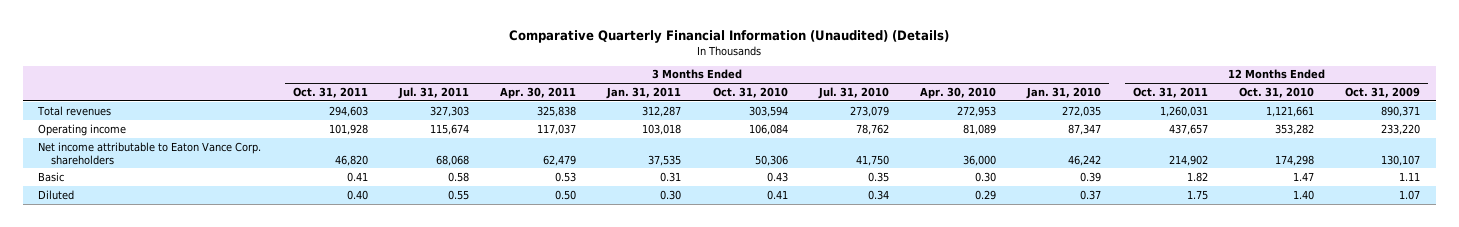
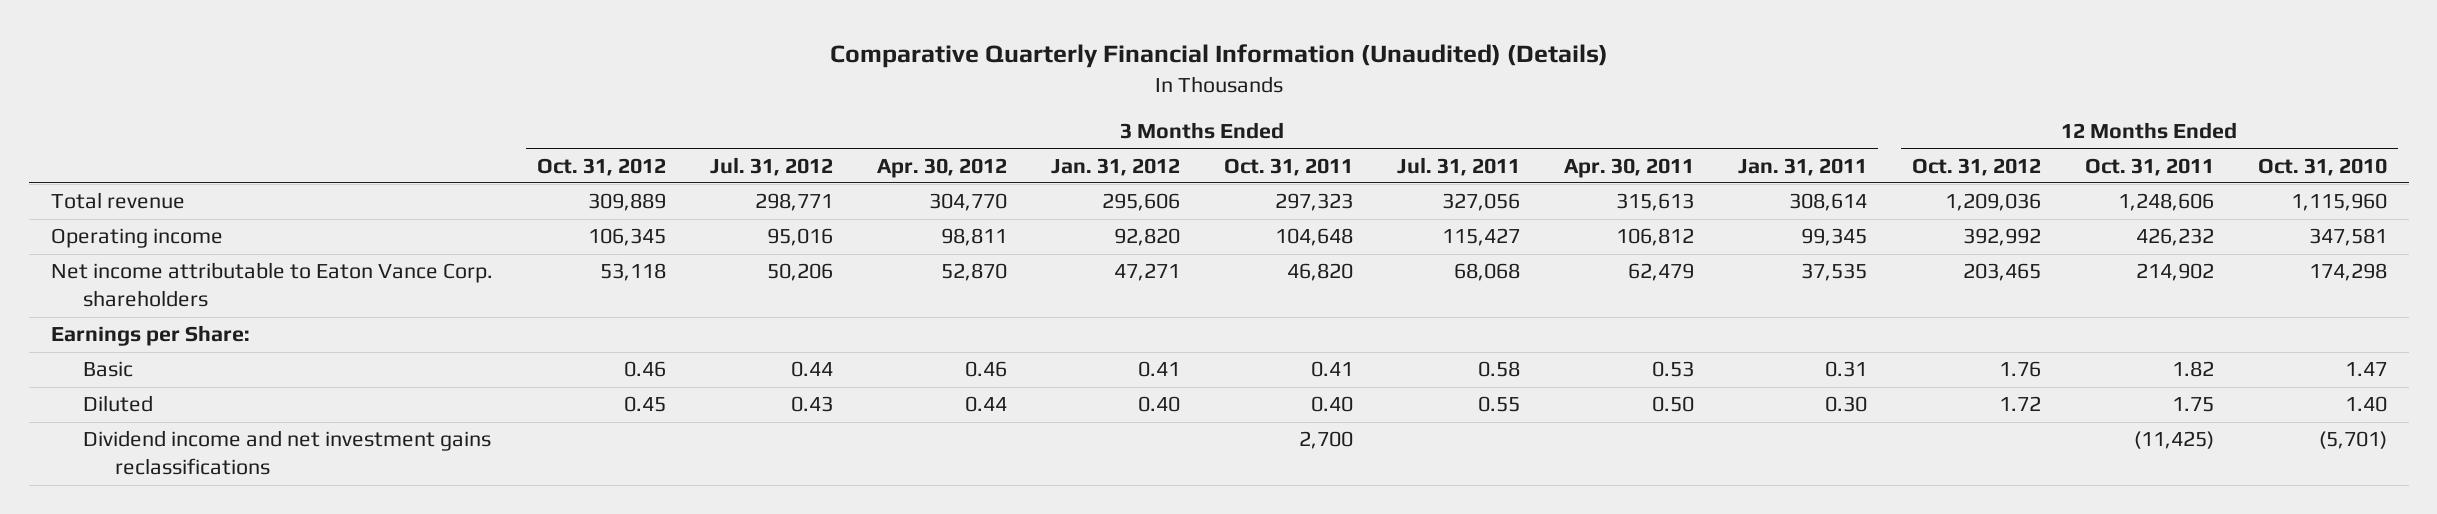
- | 3 Months Ended Oct. 31, 2011 | 3 Months Ended Jul. 31, 2011 | 3 Months Ended Apr. 30, 2011 | 3 Months Ended Jan. 31, 2011 | 3 Months Ended Oct. 31, 2010 | 3 Months Ended Jul. 31, 2010 | 3 Months Ended Apr. 30, 2010 | 3 Months Ended Jan. 31, 2010 | 12 Months Ended Oct. 31, 2011 | 12 Months Ended Oct. 31, 2010 | 12 Months Ended Oct. 31, 2009
+ | 3 Months Ended Oct. 31, 2012 | 3 Months Ended Jul. 31, 2012 | 3 Months Ended Apr. 30, 2012 | 3 Months Ended Jan. 31, 2012 | 3 Months Ended Oct. 31, 2011 | 3 Months Ended Jul. 31, 2011 | 3 Months Ended Apr. 30, 2011 | 3 Months Ended Jan. 31, 2011 | 12 Months Ended Oct. 31, 2012 | 12 Months Ended Oct. 31, 2011 | 12 Months Ended Oct. 31, 2010
- Total revenues | 294,603 | 327,303 | 325,838 | 312,287 | 303,594 | 273,079 | 272,953 | 272,035 | 1,260,031 | 1,121,661 | 890,371
- Operating income | 101,928 | 115,674 | 117,037 | 103,018 | 106,084 | 78,762 | 81,089 | 87,347 | 437,657 | 353,282 | 233,220
+ Total revenue | 309,889 | 298,771 | 304,770 | 295,606 | 297,323 | 327,056 | 315,613 | 308,614 | 1,209,036 | 1,248,606 | 1,115,960
+ Operating income | 106,345 | 95,016 | 98,811 | 92,820 | 104,648 | 115,427 | 106,812 | 99,345 | 392,992 | 426,232 | 347,581
+ Earnings per Share:
+ Dividend income and net investment gains reclassifications | | | | | 2,700 | | | | | (11,425) | (5,701)

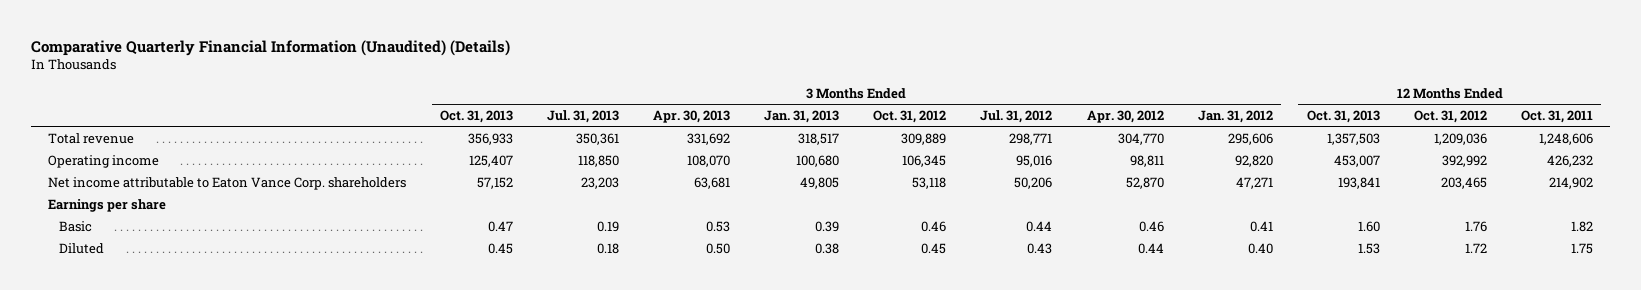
- | 3 Months Ended Oct. 31, 2012 | 3 Months Ended Jul. 31, 2012 | 3 Months Ended Apr. 30, 2012 | 3 Months Ended Jan. 31, 2012 | 3 Months Ended Oct. 31, 2011 | 3 Months Ended Jul. 31, 2011 | 3 Months Ended Apr. 30, 2011 | 3 Months Ended Jan. 31, 2011 | 12 Months Ended Oct. 31, 2012 | 12 Months Ended Oct. 31, 2011 | 12 Months Ended Oct. 31, 2010
+ | 3 Months Ended Oct. 31, 2013 | 3 Months Ended Jul. 31, 2013 | 3 Months Ended Apr. 30, 2013 | 3 Months Ended Jan. 31, 2013 | 3 Months Ended Oct. 31, 2012 | 3 Months Ended Jul. 31, 2012 | 3 Months Ended Apr. 30, 2012 | 3 Months Ended Jan. 31, 2012 | 12 Months Ended Oct. 31, 2013 | 12 Months Ended Oct. 31, 2012 | 12 Months Ended Oct. 31, 2011
- Earnings per Share:
+ Earnings per share
- Dividend income and net investment gains reclassifications | | | | | 2,700 | | | | | (11,425) | (5,701)

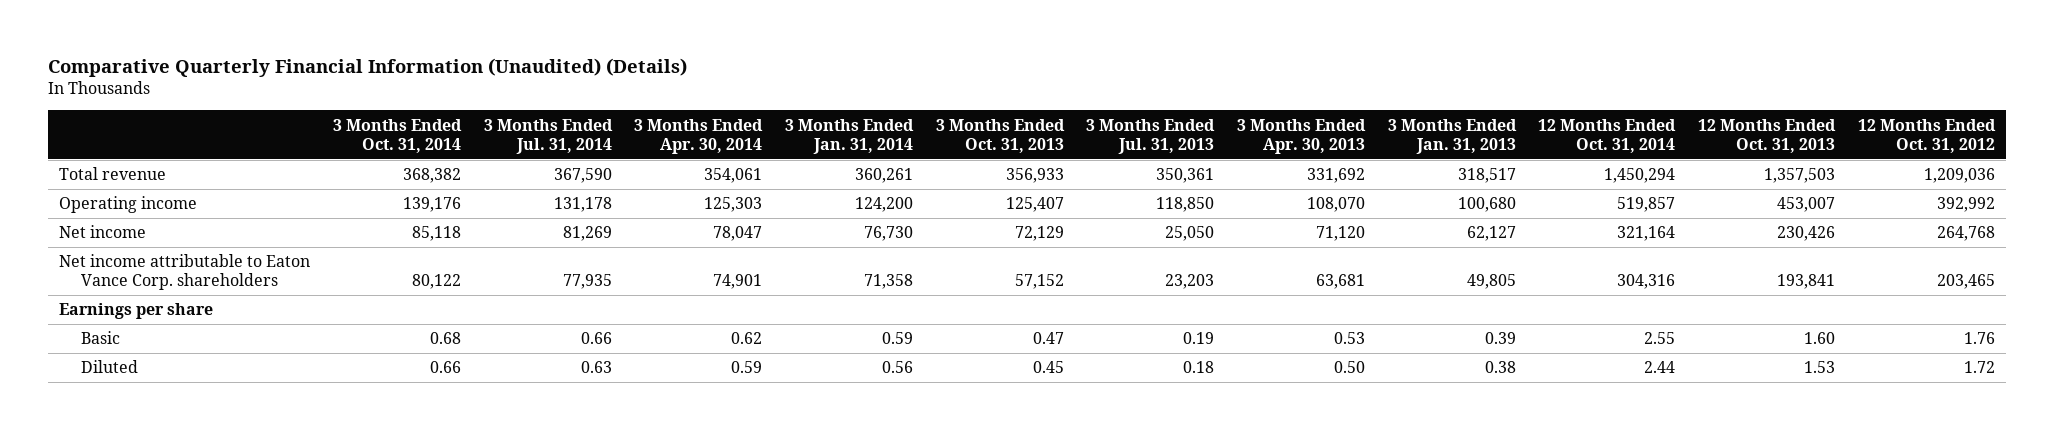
- | 3 Months Ended Oct. 31, 2013 | 3 Months Ended Jul. 31, 2013 | 3 Months Ended Apr. 30, 2013 | 3 Months Ended Jan. 31, 2013 | 3 Months Ended Oct. 31, 2012 | 3 Months Ended Jul. 31, 2012 | 3 Months Ended Apr. 30, 2012 | 3 Months Ended Jan. 31, 2012 | 12 Months Ended Oct. 31, 2013 | 12 Months Ended Oct. 31, 2012 | 12 Months Ended Oct. 31, 2011
+ | 3 Months Ended Oct. 31, 2014 | 3 Months Ended Jul. 31, 2014 | 3 Months Ended Apr. 30, 2014 | 3 Months Ended Jan. 31, 2014 | 3 Months Ended Oct. 31, 2013 | 3 Months Ended Jul. 31, 2013 | 3 Months Ended Apr. 30, 2013 | 3 Months Ended Jan. 31, 2013 | 12 Months Ended Oct. 31, 2014 | 12 Months Ended Oct. 31, 2013 | 12 Months Ended Oct. 31, 2012
+ Net income | 85,118 | 81,269 | 78,047 | 76,730 | 72,129 | 25,050 | 71,120 | 62,127 | 321,164 | 230,426 | 264,768

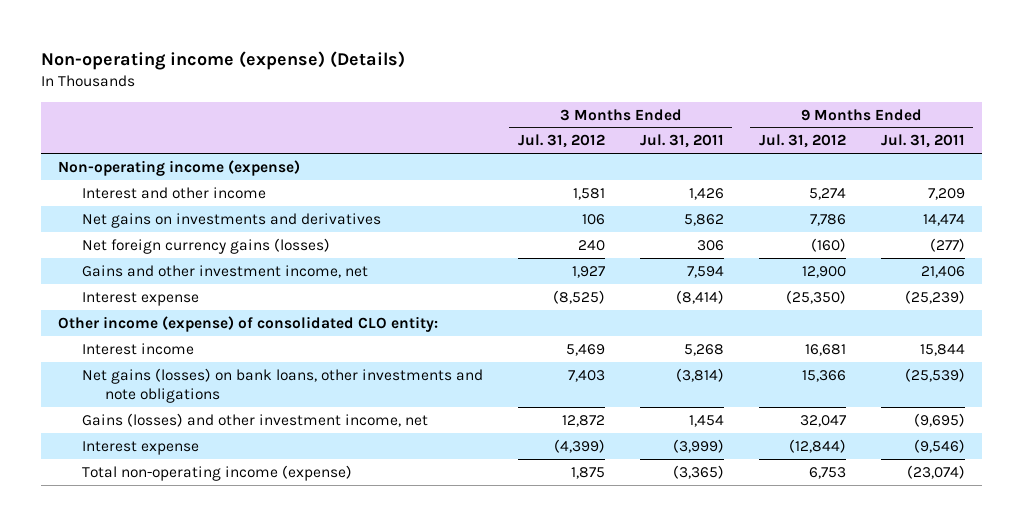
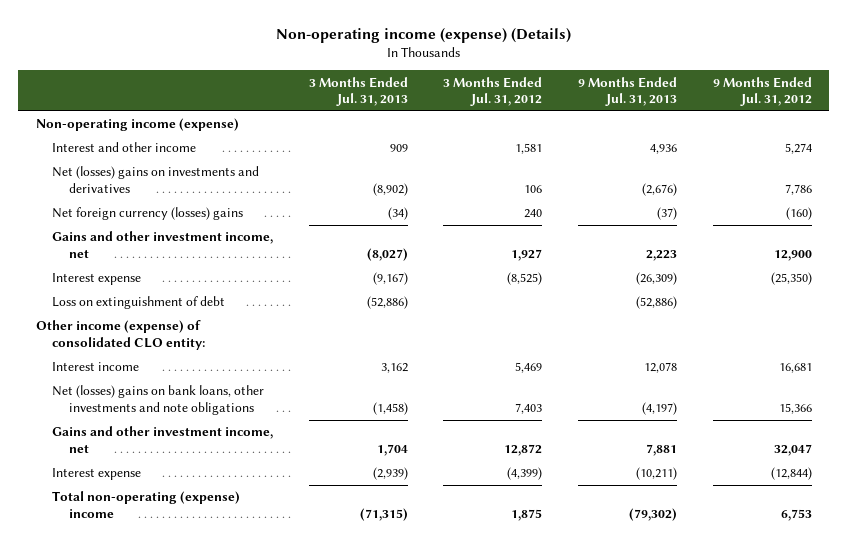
- | 3 Months Ended Jul. 31, 2012 | 3 Months Ended Jul. 31, 2011 | 9 Months Ended Jul. 31, 2012 | 9 Months Ended Jul. 31, 2011
+ | 3 Months Ended Jul. 31, 2013 | 3 Months Ended Jul. 31, 2012 | 9 Months Ended Jul. 31, 2013 | 9 Months Ended Jul. 31, 2012
- Net gains on investments and derivatives | 106 | 5,862 | 7,786 | 14,474
- Net foreign currency gains (losses) | 240 | 306 | (160) | (277)
+ Net (losses) gains on investments and derivatives | (8,902) | 106 | (2,676) | 7,786
+ Net foreign currency (losses) gains | (34) | 240 | (37) | (160)
+ Loss on extinguishment of debt | (52,886) | | (52,886) |
- Net gains (losses) on bank loans, other investments and note obligations | 7,403 | (3,814) | 15,366 | (25,539)
- Gains (losses) and other investment income, net | 12,872 | 1,454 | 32,047 | (9,695)
+ Net (losses) gains on bank loans, other investments and note obligations | (1,458) | 7,403 | (4,197) | 15,366
+ Gains and other investment income, net | 1,704 | 12,872 | 7,881 | 32,047
- Total non-operating income (expense) | 1,875 | (3,365) | 6,753 | (23,074)
+ Total non-operating (expense) income | (71,315) | 1,875 | (79,302) | 6,753

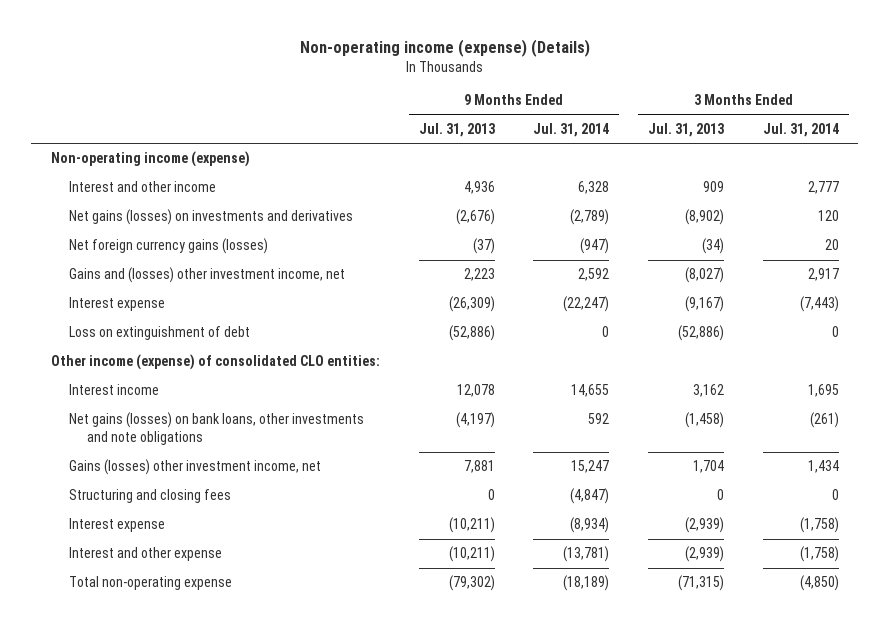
- | 3 Months Ended Jul. 31, 2013 | 3 Months Ended Jul. 31, 2012 | 9 Months Ended Jul. 31, 2013 | 9 Months Ended Jul. 31, 2012
+ | 9 Months Ended Jul. 31, 2013 | 9 Months Ended Jul. 31, 2014 | 3 Months Ended Jul. 31, 2013 | 3 Months Ended Jul. 31, 2014
- Net (losses) gains on investments and derivatives | (8,902) | 106 | (2,676) | 7,786
- Net foreign currency (losses) gains | (34) | 240 | (37) | (160)
- Gains and other investment income, net | (8,027) | 1,927 | 2,223 | 12,900
+ Net gains (losses) on investments and derivatives | (2,676) | (2,789) | (8,902) | 120
+ Net foreign currency gains (losses) | (37) | (947) | (34) | 20
+ Gains and (losses) other investment income, net | 2,223 | 2,592 | (8,027) | 2,917
- Other income (expense) of consolidated CLO entity:
+ Other income (expense) of consolidated CLO entities:
- Net (losses) gains on bank loans, other investments and note obligations | (1,458) | 7,403 | (4,197) | 15,366
- Gains and other investment income, net | 1,704 | 12,872 | 7,881 | 32,047
+ Net gains (losses) on bank loans, other investments and note obligations | (4,197) | 592 | (1,458) | (261)
+ Gains (losses) other investment income, net | 7,881 | 15,247 | 1,704 | 1,434
+ Structuring and closing fees | 0 | (4,847) | 0 | 0
- Total non-operating (expense) income | (71,315) | 1,875 | (79,302) | 6,753
+ Interest and other expense | (10,211) | (13,781) | (2,939) | (1,758)
+ Total non-operating expense | (79,302) | (18,189) | (71,315) | (4,850)

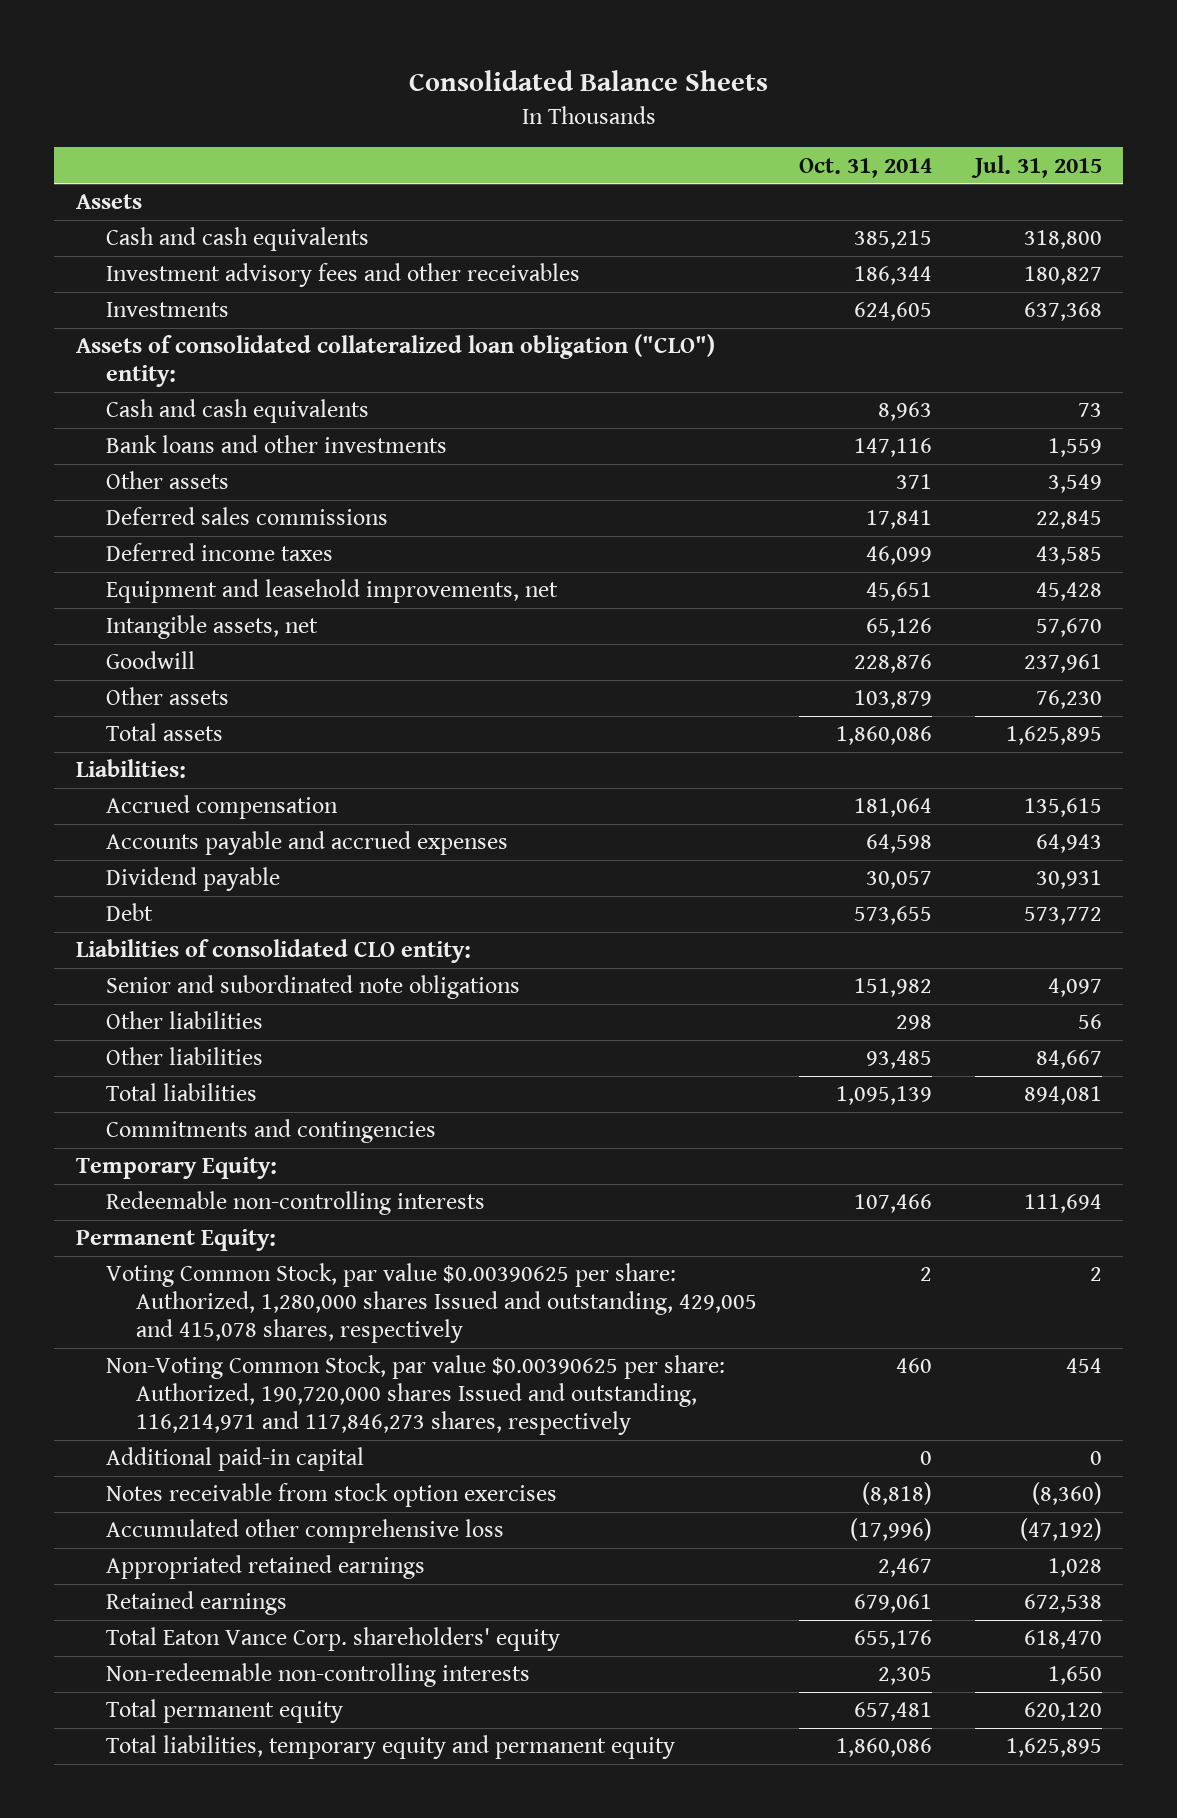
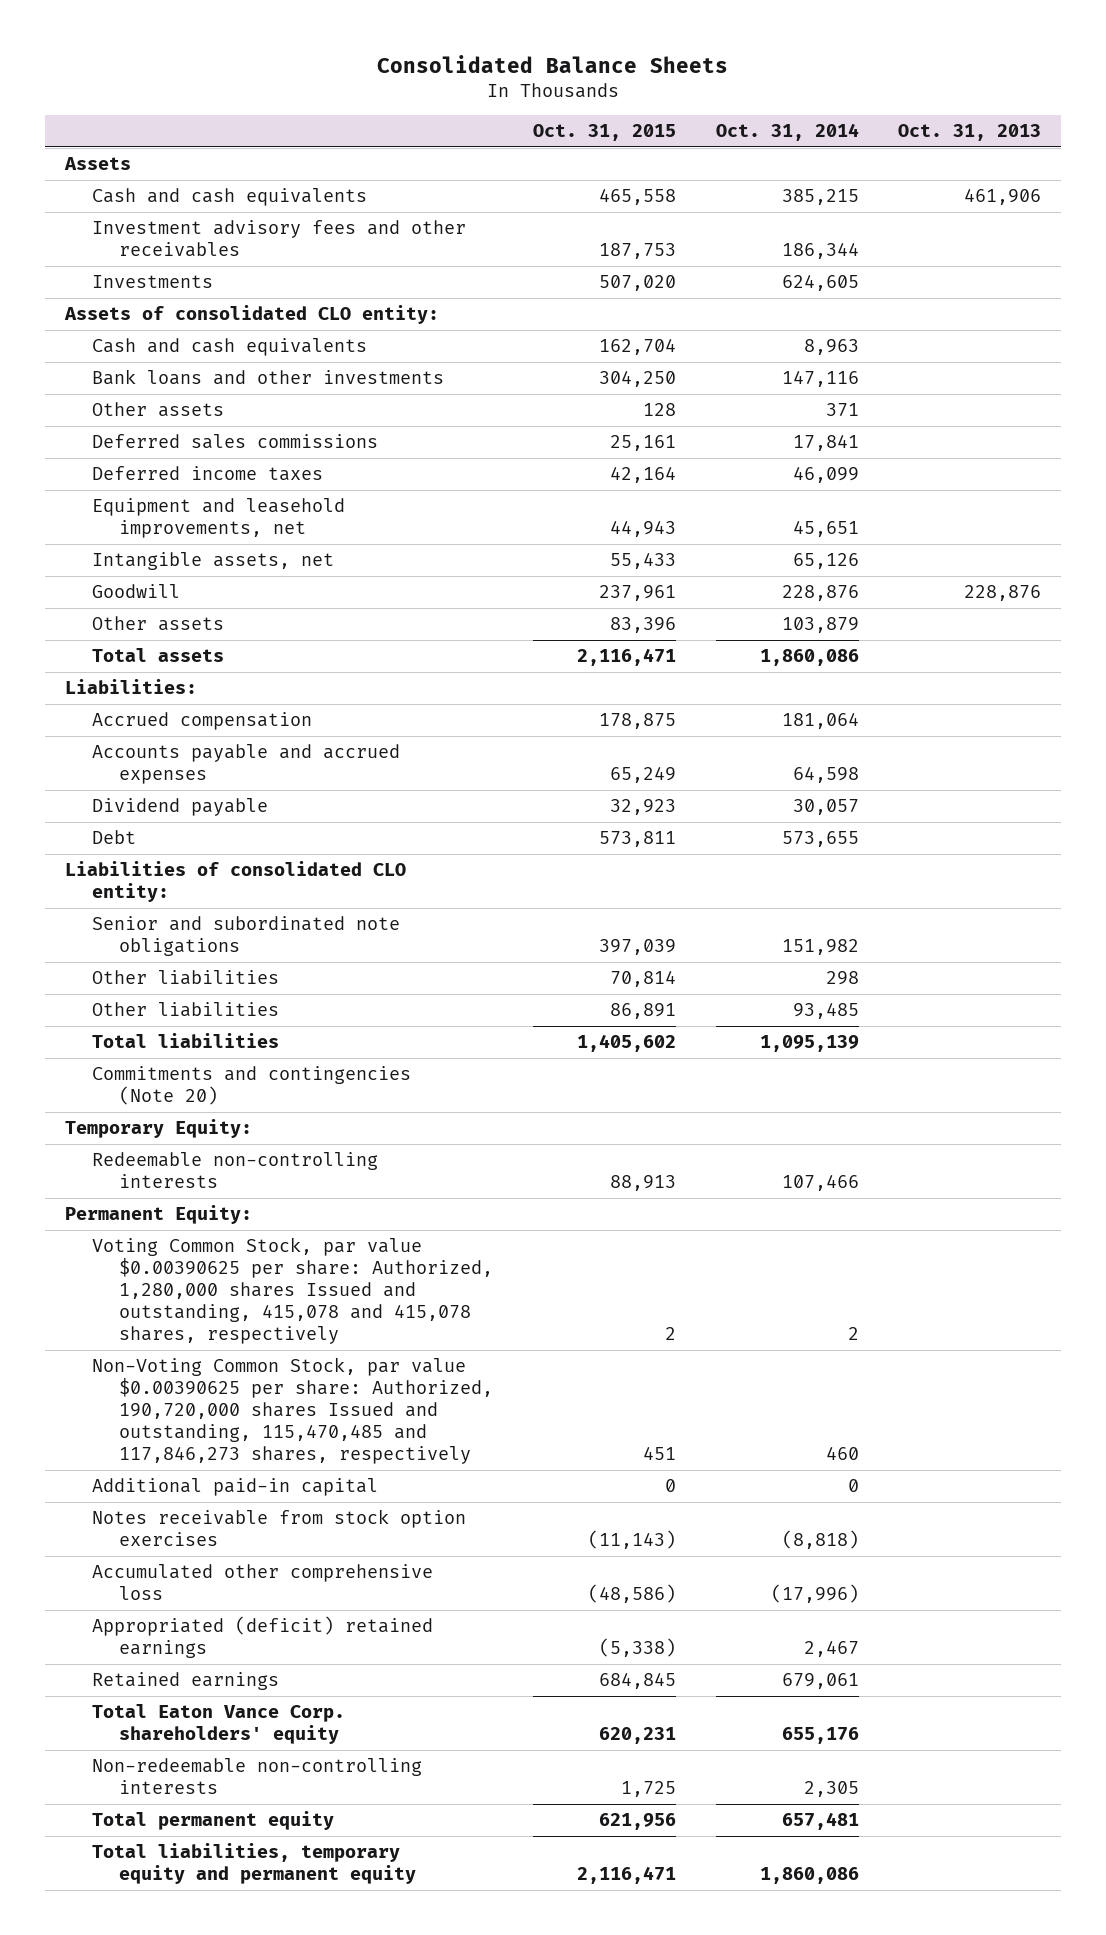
- | Oct. 31, 2014 | Jul. 31, 2015
+ | Oct. 31, 2015 | Oct. 31, 2014 | Oct. 31, 2013
- Assets of consolidated collateralized loan obligation ("CLO") entity:
+ Assets of consolidated CLO entity:
- Commitments and contingencies
+ Commitments and contingencies (Note 20)
- Voting Common Stock, par value $0.00390625 per share: Authorized, 1,280,000 shares Issued and outstanding, 429,005 and 415,078 shares, respectively | 2 | 2
- Non-Voting Common Stock, par value $0.00390625 per share: Authorized, 190,720,000 shares Issued and outstanding, 116,214,971 and 117,846,273 shares, respectively | 460 | 454
+ Voting Common Stock, par value $0.00390625 per share: Authorized, 1,280,000 shares Issued and outstanding, 415,078 and 415,078 shares, respectively | 2 | 2 |
+ Non-Voting Common Stock, par value $0.00390625 per share: Authorized, 190,720,000 shares Issued and outstanding, 115,470,485 and 117,846,273 shares, respectively | 451 | 460 |
- Appropriated retained earnings | 2,467 | 1,028
+ Appropriated (deficit) retained earnings | (5,338) | 2,467 |

